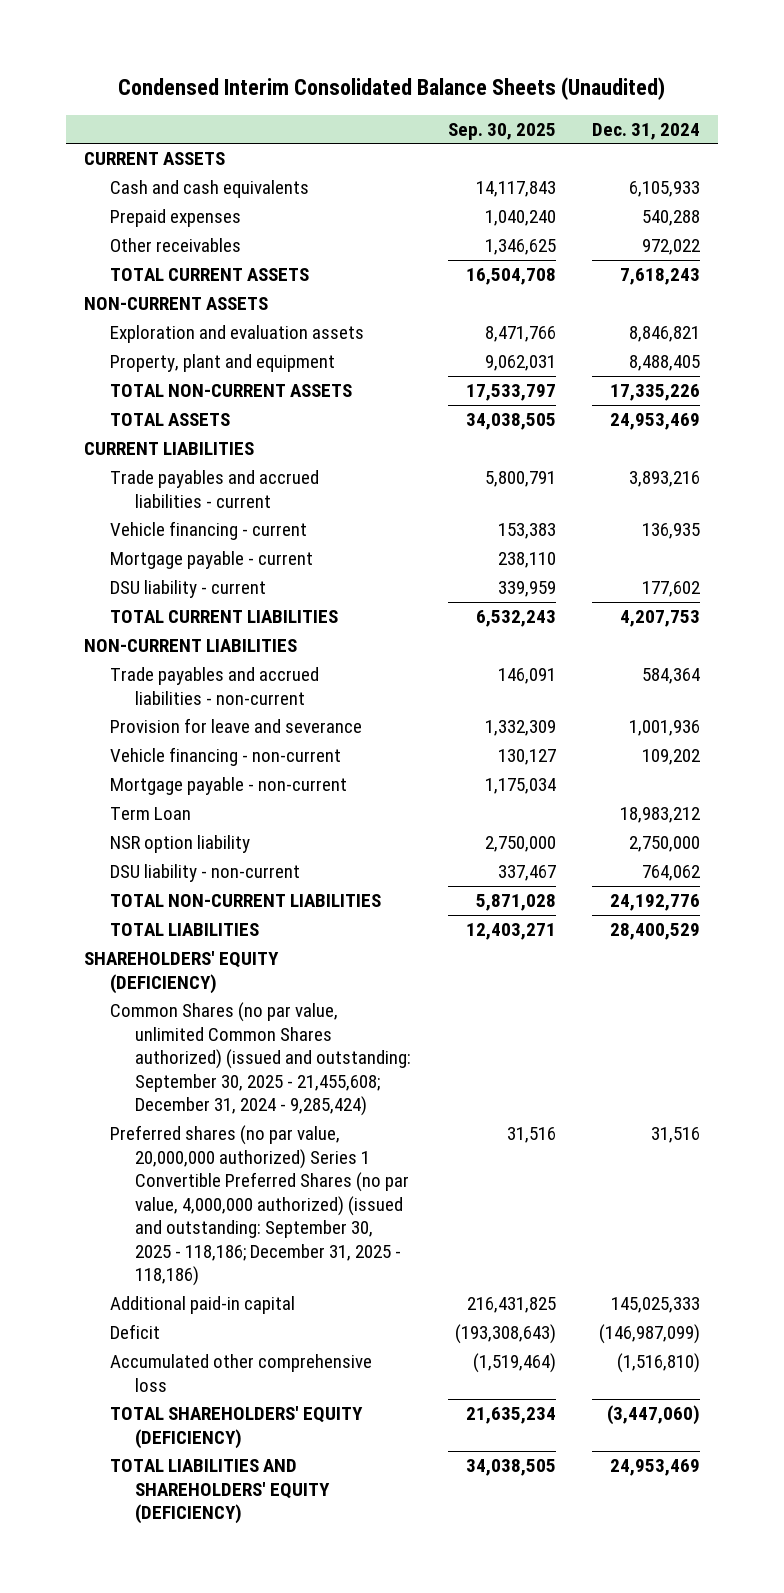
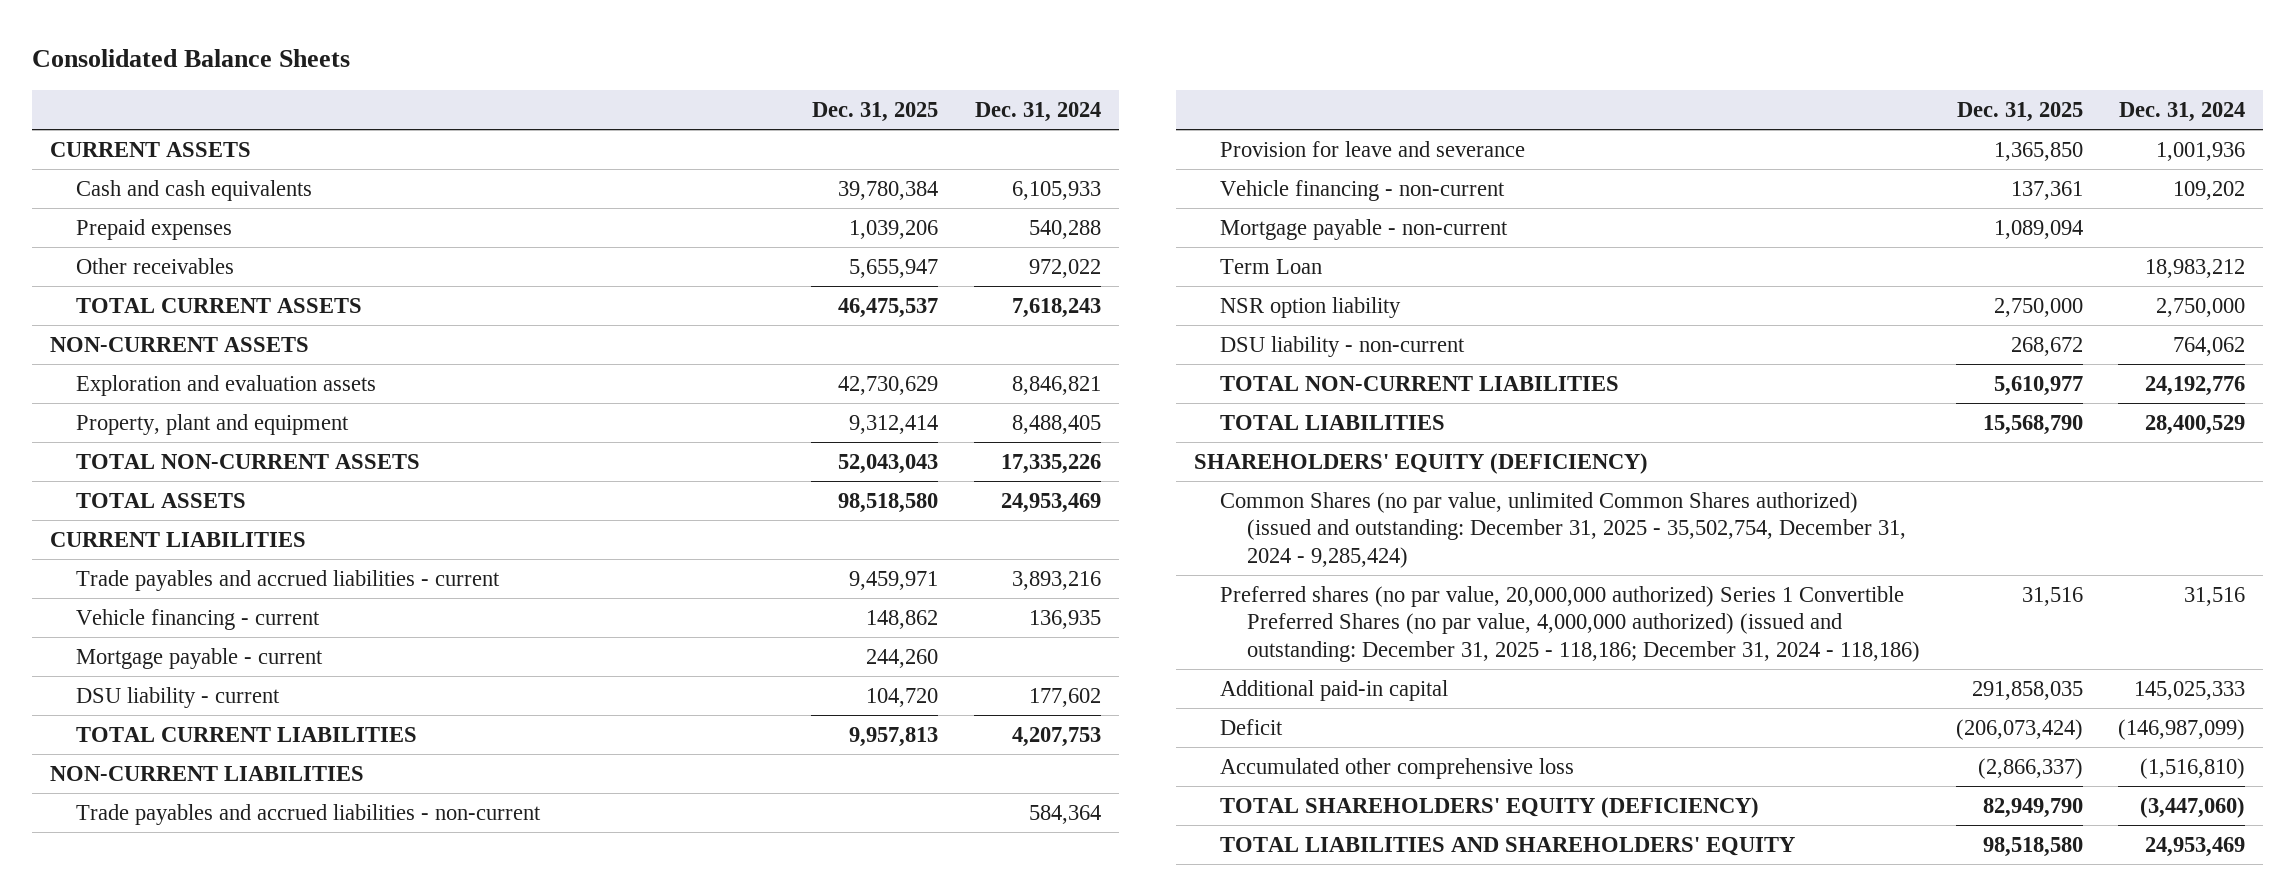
- Condensed Interim Consolidated Balance Sheets (Unaudited)
+ Consolidated Balance Sheets
- | Sep. 30, 2025 | Dec. 31, 2024
+ | Dec. 31, 2025 | Dec. 31, 2024
- Common Shares (no par value, unlimited Common Shares authorized) (issued and outstanding: September 30, 2025 - 21,455,608; December 31, 2024 - 9,285,424)
- Preferred shares (no par value, 20,000,000 authorized) Series 1 Convertible Preferred Shares (no par value, 4,000,000 authorized) (issued and outstanding: September 30, 2025 - 118,186; December 31, 2025 - 118,186) | 31,516 | 31,516
+ Common Shares (no par value, unlimited Common Shares authorized) (issued and outstanding: December 31, 2025 - 35,502,754, December 31, 2024 - 9,285,424)
+ Preferred shares (no par value, 20,000,000 authorized) Series 1 Convertible Preferred Shares (no par value, 4,000,000 authorized) (issued and outstanding: December 31, 2025 - 118,186; December 31, 2024 - 118,186) | 31,516 | 31,516
- TOTAL LIABILITIES AND SHAREHOLDERS' EQUITY (DEFICIENCY) | 34,038,505 | 24,953,469
+ TOTAL LIABILITIES AND SHAREHOLDERS' EQUITY | 98,518,580 | 24,953,469

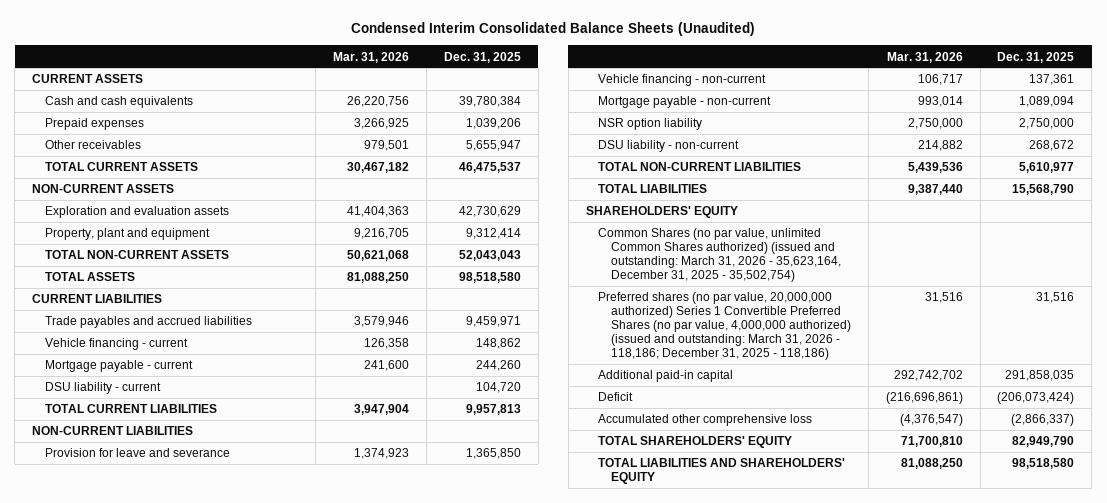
- Consolidated Balance Sheets
+ Condensed Interim Consolidated Balance Sheets (Unaudited)
- | Dec. 31, 2025 | Dec. 31, 2024
+ | Mar. 31, 2026 | Dec. 31, 2025
- Trade payables and accrued liabilities - current | 9,459,971 | 3,893,216
+ Trade payables and accrued liabilities | 3,579,946 | 9,459,971
- Trade payables and accrued liabilities - non-current | | 584,364
- Term Loan | | 18,983,212
- SHAREHOLDERS' EQUITY (DEFICIENCY)
- Common Shares (no par value, unlimited Common Shares authorized) (issued and outstanding: December 31, 2025 - 35,502,754, December 31, 2024 - 9,285,424)
- Preferred shares (no par value, 20,000,000 authorized) Series 1 Convertible Preferred Shares (no par value, 4,000,000 authorized) (issued and outstanding: December 31, 2025 - 118,186; December 31, 2024 - 118,186) | 31,516 | 31,516
+ SHAREHOLDERS' EQUITY
+ Common Shares (no par value, unlimited Common Shares authorized) (issued and outstanding: March 31, 2026 - 35,623,164, December 31, 2025 - 35,502,754)
+ Preferred shares (no par value, 20,000,000 authorized) Series 1 Convertible Preferred Shares (no par value, 4,000,000 authorized) (issued and outstanding: March 31, 2026 - 118,186; December 31, 2025 - 118,186) | 31,516 | 31,516
- TOTAL SHAREHOLDERS' EQUITY (DEFICIENCY) | 82,949,790 | (3,447,060)
+ TOTAL SHAREHOLDERS' EQUITY | 71,700,810 | 82,949,790

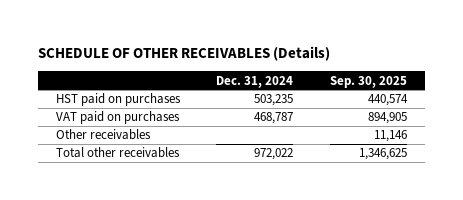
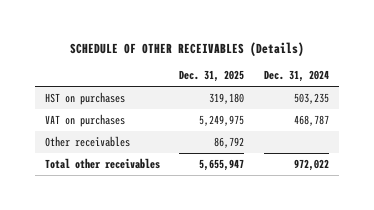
- | Dec. 31, 2024 | Sep. 30, 2025
+ | Dec. 31, 2025 | Dec. 31, 2024
- HST paid on purchases | 503,235 | 440,574
- VAT paid on purchases | 468,787 | 894,905
+ HST on purchases | 319,180 | 503,235
+ VAT on purchases | 5,249,975 | 468,787

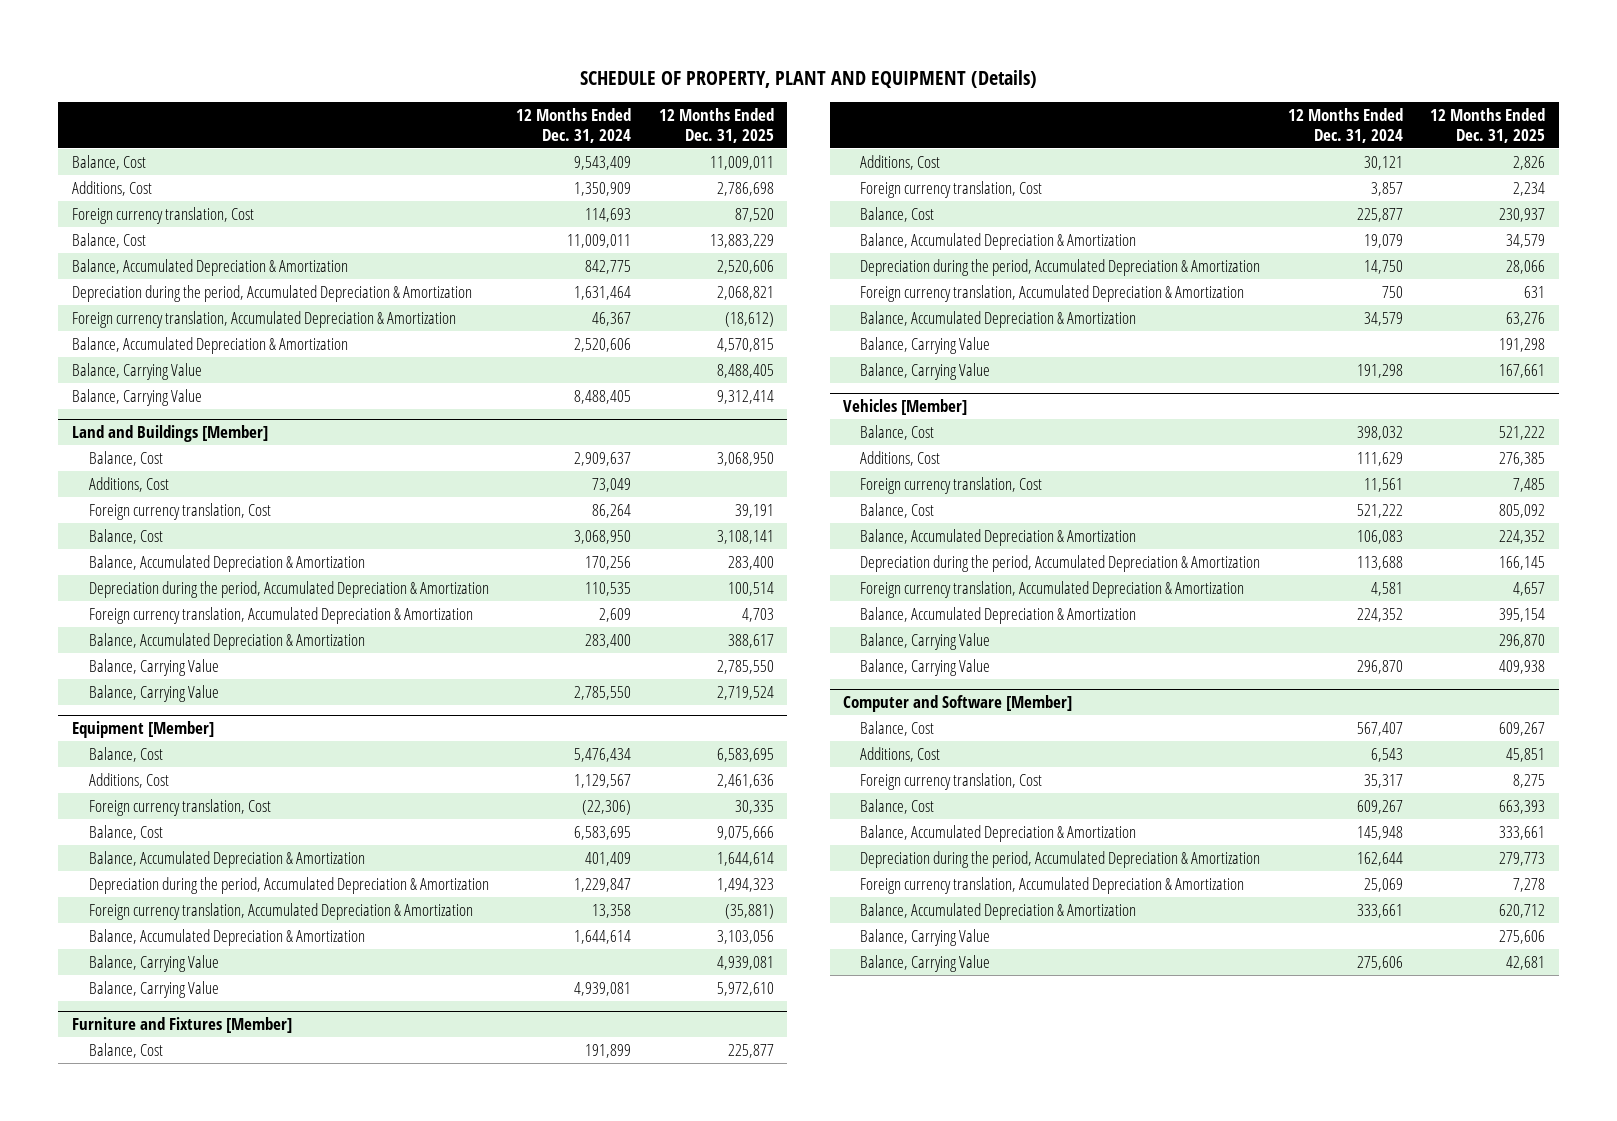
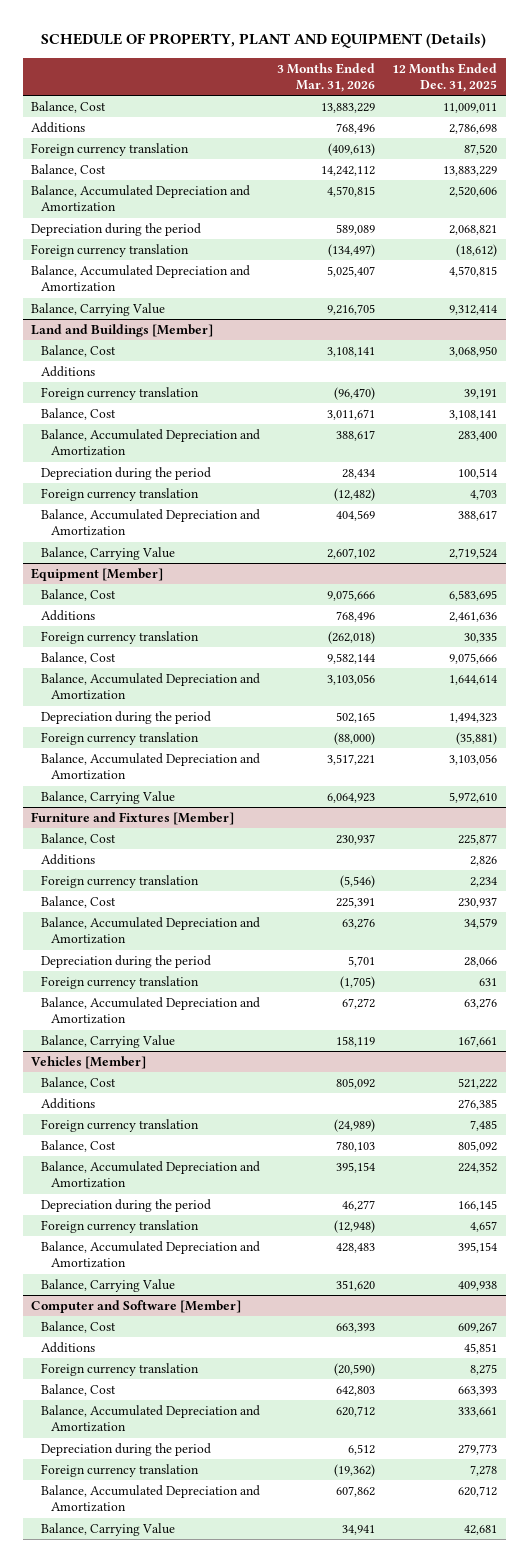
- | 12 Months Ended Dec. 31, 2024 | 12 Months Ended Dec. 31, 2025
+ | 3 Months Ended Mar. 31, 2026 | 12 Months Ended Dec. 31, 2025
- Additions, Cost | 1,350,909 | 2,786,698
- Foreign currency translation, Cost | 114,693 | 87,520
+ Additions | 768,496 | 2,786,698
+ Foreign currency translation | (409,613) | 87,520
- Balance, Accumulated Depreciation & Amortization | 842,775 | 2,520,606
- Depreciation during the period, Accumulated Depreciation & Amortization | 1,631,464 | 2,068,821
- Foreign currency translation, Accumulated Depreciation & Amortization | 46,367 | (18,612)
- Balance, Accumulated Depreciation & Amortization | 2,520,606 | 4,570,815
- Balance, Carrying Value | | 8,488,405
+ Balance, Accumulated Depreciation and Amortization | 4,570,815 | 2,520,606
+ Depreciation during the period | 589,089 | 2,068,821
+ Foreign currency translation | (134,497) | (18,612)
+ Balance, Accumulated Depreciation and Amortization | 5,025,407 | 4,570,815
@ Land and Buildings [Member]
- Additions, Cost | 73,049 |
- Foreign currency translation, Cost | 86,264 | 39,191
+ Additions
+ Foreign currency translation | (96,470) | 39,191
- Balance, Accumulated Depreciation & Amortization | 170,256 | 283,400
- Depreciation during the period, Accumulated Depreciation & Amortization | 110,535 | 100,514
- Foreign currency translation, Accumulated Depreciation & Amortization | 2,609 | 4,703
- Balance, Accumulated Depreciation & Amortization | 283,400 | 388,617
- Balance, Carrying Value | | 2,785,550
+ Balance, Accumulated Depreciation and Amortization | 388,617 | 283,400
+ Depreciation during the period | 28,434 | 100,514
+ Foreign currency translation | (12,482) | 4,703
+ Balance, Accumulated Depreciation and Amortization | 404,569 | 388,617
@ Equipment [Member]
- Additions, Cost | 1,129,567 | 2,461,636
- Foreign currency translation, Cost | (22,306) | 30,335
+ Additions | 768,496 | 2,461,636
+ Foreign currency translation | (262,018) | 30,335
- Balance, Accumulated Depreciation & Amortization | 401,409 | 1,644,614
- Depreciation during the period, Accumulated Depreciation & Amortization | 1,229,847 | 1,494,323
- Foreign currency translation, Accumulated Depreciation & Amortization | 13,358 | (35,881)
- Balance, Accumulated Depreciation & Amortization | 1,644,614 | 3,103,056
- Balance, Carrying Value | | 4,939,081
+ Balance, Accumulated Depreciation and Amortization | 3,103,056 | 1,644,614
+ Depreciation during the period | 502,165 | 1,494,323
+ Foreign currency translation | (88,000) | (35,881)
+ Balance, Accumulated Depreciation and Amortization | 3,517,221 | 3,103,056
@ Furniture and Fixtures [Member]
- Additions, Cost | 30,121 | 2,826
- Foreign currency translation, Cost | 3,857 | 2,234
+ Additions | | 2,826
+ Foreign currency translation | (5,546) | 2,234
- Balance, Accumulated Depreciation & Amortization | 19,079 | 34,579
- Depreciation during the period, Accumulated Depreciation & Amortization | 14,750 | 28,066
- Foreign currency translation, Accumulated Depreciation & Amortization | 750 | 631
- Balance, Accumulated Depreciation & Amortization | 34,579 | 63,276
- Balance, Carrying Value | | 191,298
+ Balance, Accumulated Depreciation and Amortization | 63,276 | 34,579
+ Depreciation during the period | 5,701 | 28,066
+ Foreign currency translation | (1,705) | 631
+ Balance, Accumulated Depreciation and Amortization | 67,272 | 63,276
@ Vehicles [Member]
- Additions, Cost | 111,629 | 276,385
- Foreign currency translation, Cost | 11,561 | 7,485
+ Additions | | 276,385
+ Foreign currency translation | (24,989) | 7,485
- Balance, Accumulated Depreciation & Amortization | 106,083 | 224,352
- Depreciation during the period, Accumulated Depreciation & Amortization | 113,688 | 166,145
- Foreign currency translation, Accumulated Depreciation & Amortization | 4,581 | 4,657
- Balance, Accumulated Depreciation & Amortization | 224,352 | 395,154
- Balance, Carrying Value | | 296,870
+ Balance, Accumulated Depreciation and Amortization | 395,154 | 224,352
+ Depreciation during the period | 46,277 | 166,145
+ Foreign currency translation | (12,948) | 4,657
+ Balance, Accumulated Depreciation and Amortization | 428,483 | 395,154
@ Computer and Software [Member]
- Additions, Cost | 6,543 | 45,851
- Foreign currency translation, Cost | 35,317 | 8,275
+ Additions | | 45,851
+ Foreign currency translation | (20,590) | 8,275
- Balance, Accumulated Depreciation & Amortization | 145,948 | 333,661
- Depreciation during the period, Accumulated Depreciation & Amortization | 162,644 | 279,773
- Foreign currency translation, Accumulated Depreciation & Amortization | 25,069 | 7,278
- Balance, Accumulated Depreciation & Amortization | 333,661 | 620,712
- Balance, Carrying Value | | 275,606
+ Balance, Accumulated Depreciation and Amortization | 620,712 | 333,661
+ Depreciation during the period | 6,512 | 279,773
+ Foreign currency translation | (19,362) | 7,278
+ Balance, Accumulated Depreciation and Amortization | 607,862 | 620,712

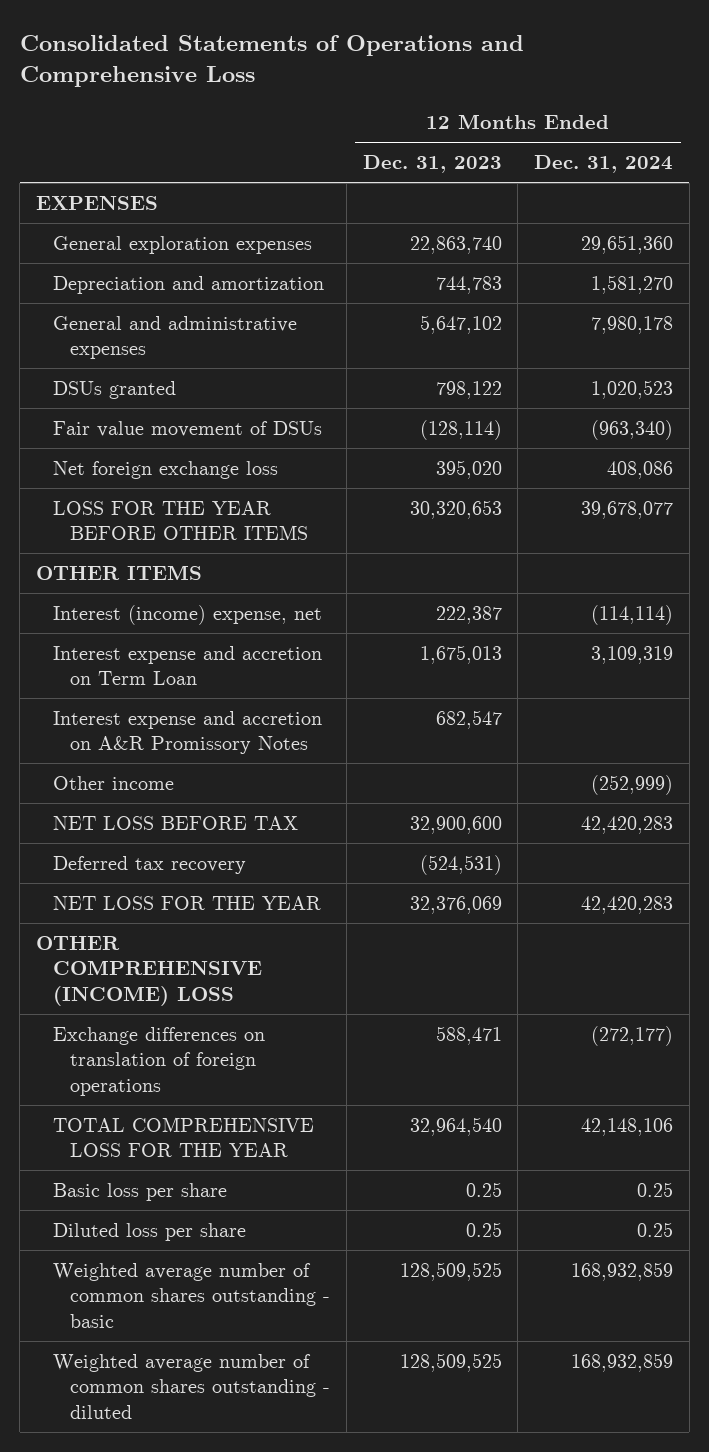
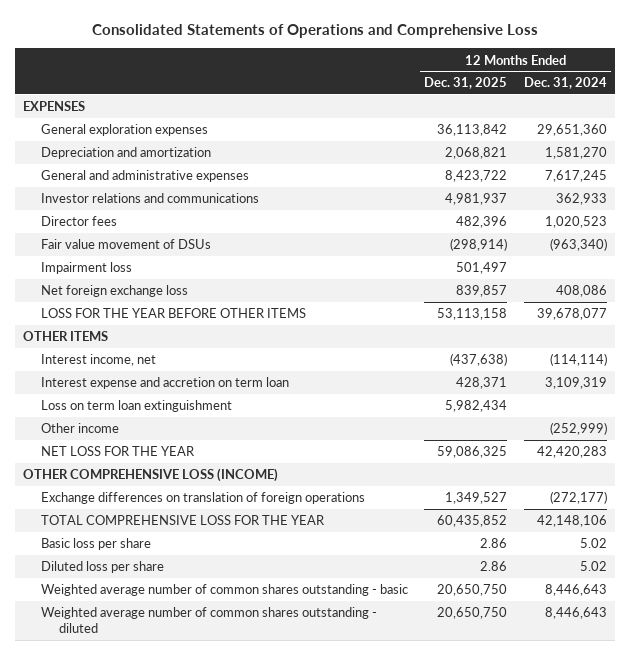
- | 12 Months Ended Dec. 31, 2023 | 12 Months Ended Dec. 31, 2024
+ | 12 Months Ended Dec. 31, 2025 | 12 Months Ended Dec. 31, 2024
- General and administrative expenses | 5,647,102 | 7,980,178
- DSUs granted | 798,122 | 1,020,523
+ General and administrative expenses | 8,423,722 | 7,617,245
+ Investor relations and communications | 4,981,937 | 362,933
+ Director fees | 482,396 | 1,020,523
+ Impairment loss | 501,497 |
- Interest (income) expense, net | 222,387 | (114,114)
- Interest expense and accretion on Term Loan | 1,675,013 | 3,109,319
- Interest expense and accretion on A&R Promissory Notes | 682,547 |
+ Interest income, net | (437,638) | (114,114)
+ Interest expense and accretion on term loan | 428,371 | 3,109,319
+ Loss on term loan extinguishment | 5,982,434 |
- NET LOSS BEFORE TAX | 32,900,600 | 42,420,283
- Deferred tax recovery | (524,531) |
- OTHER COMPREHENSIVE (INCOME) LOSS
+ OTHER COMPREHENSIVE LOSS (INCOME)
- Basic loss per share | 0.25 | 0.25
- Diluted loss per share | 0.25 | 0.25
- Weighted average number of common shares outstanding - basic | 128,509,525 | 168,932,859
- Weighted average number of common shares outstanding - diluted | 128,509,525 | 168,932,859
+ Basic loss per share | 2.86 | 5.02
+ Diluted loss per share | 2.86 | 5.02
+ Weighted average number of common shares outstanding - basic | 20,650,750 | 8,446,643
+ Weighted average number of common shares outstanding - diluted | 20,650,750 | 8,446,643

